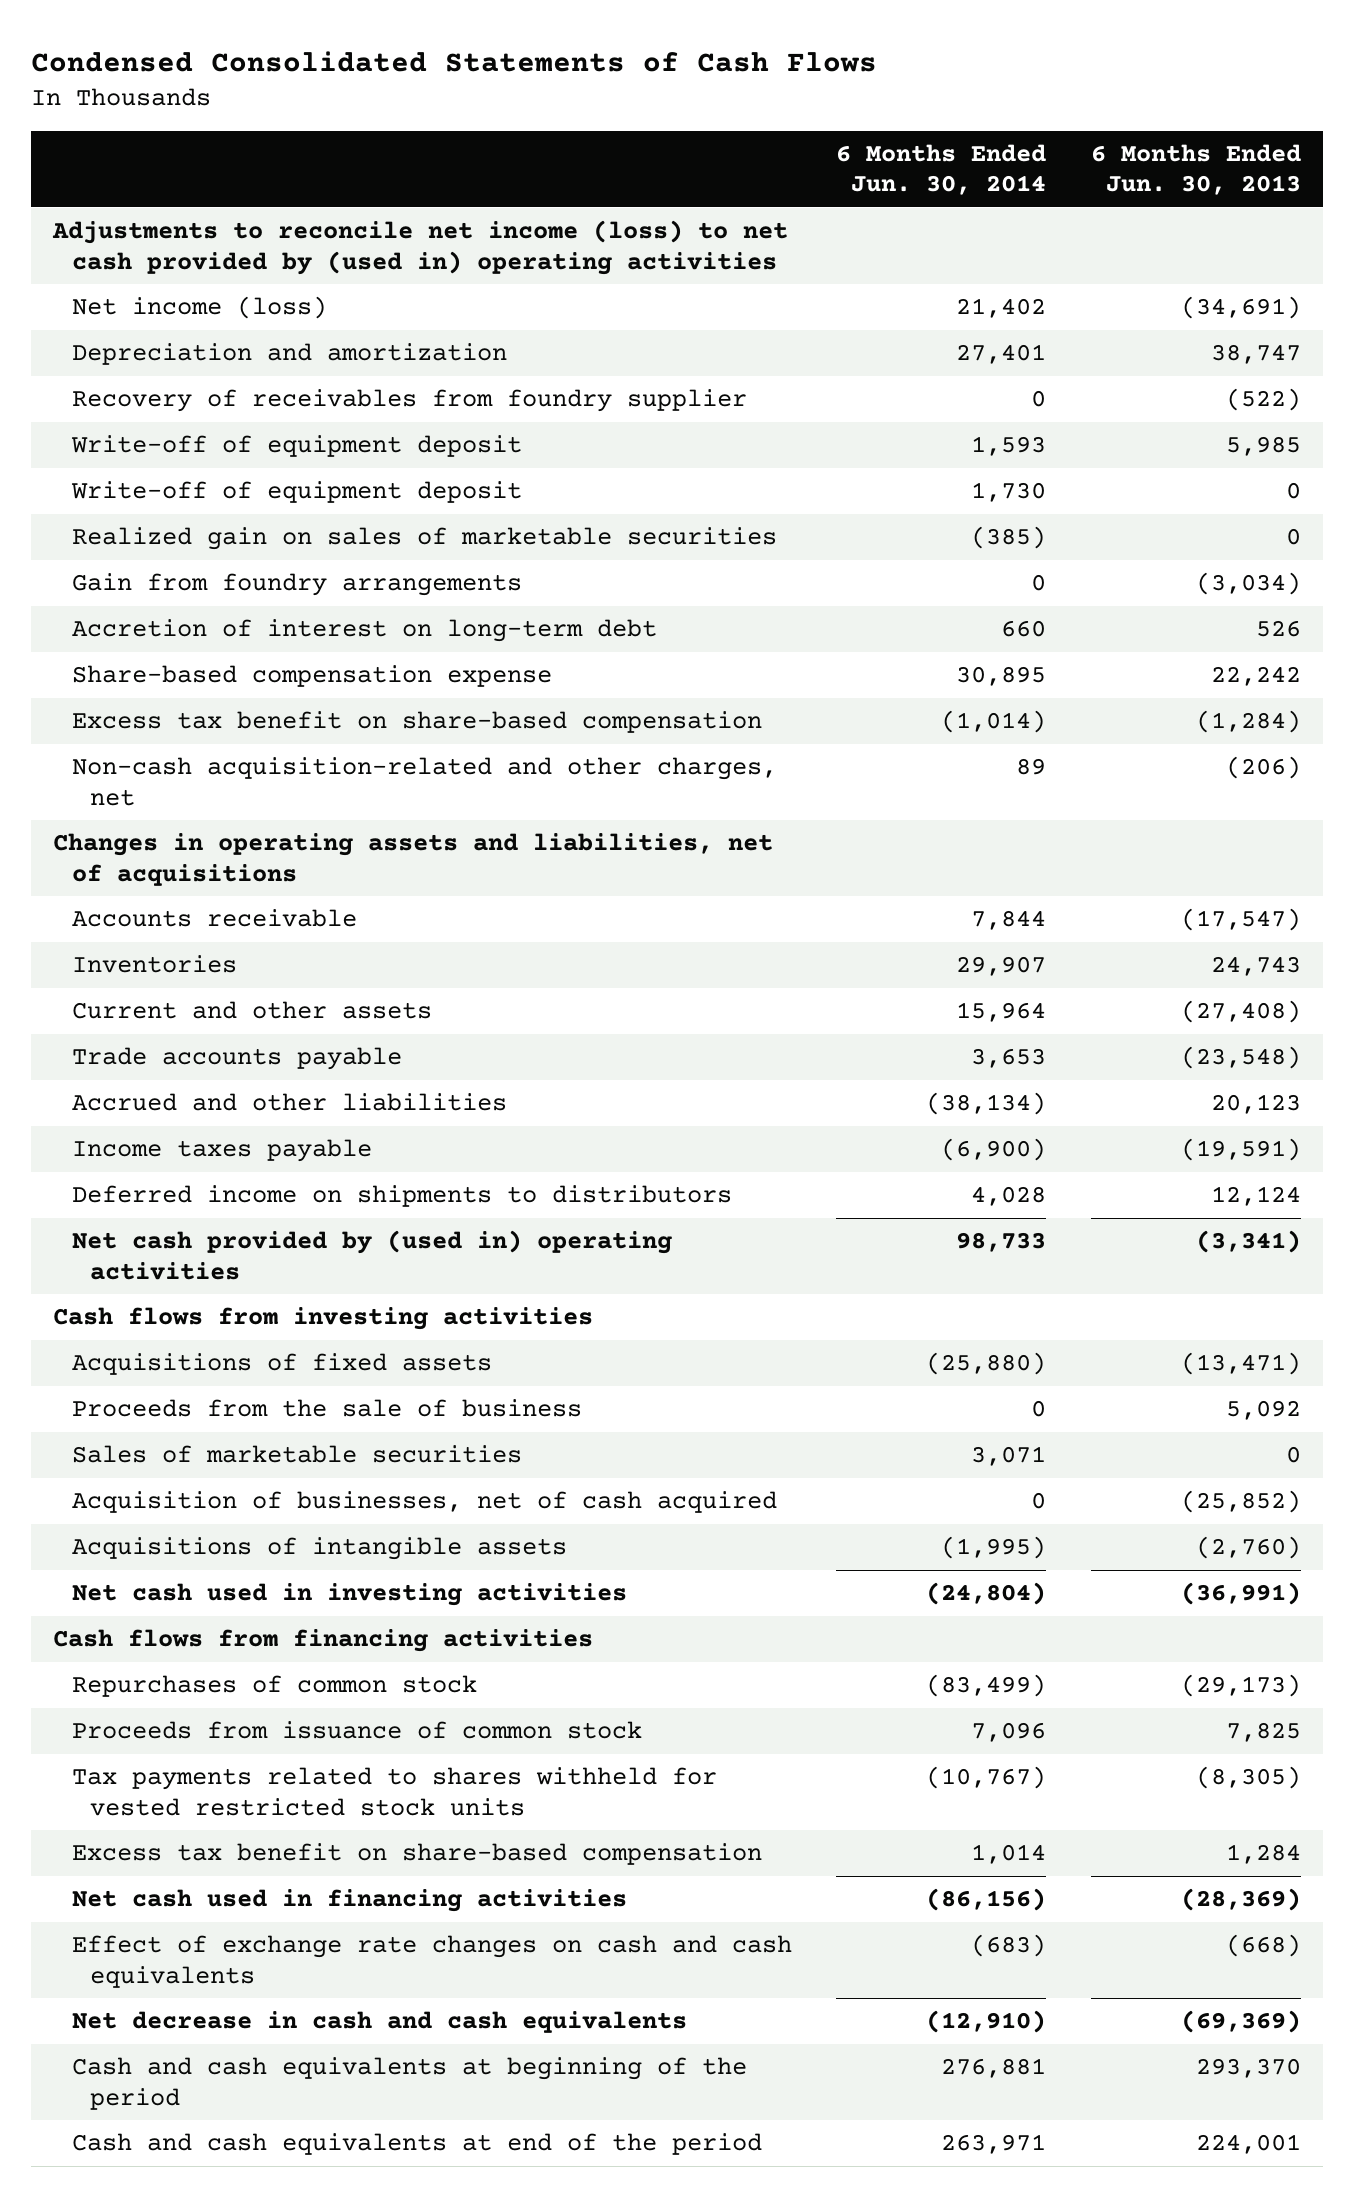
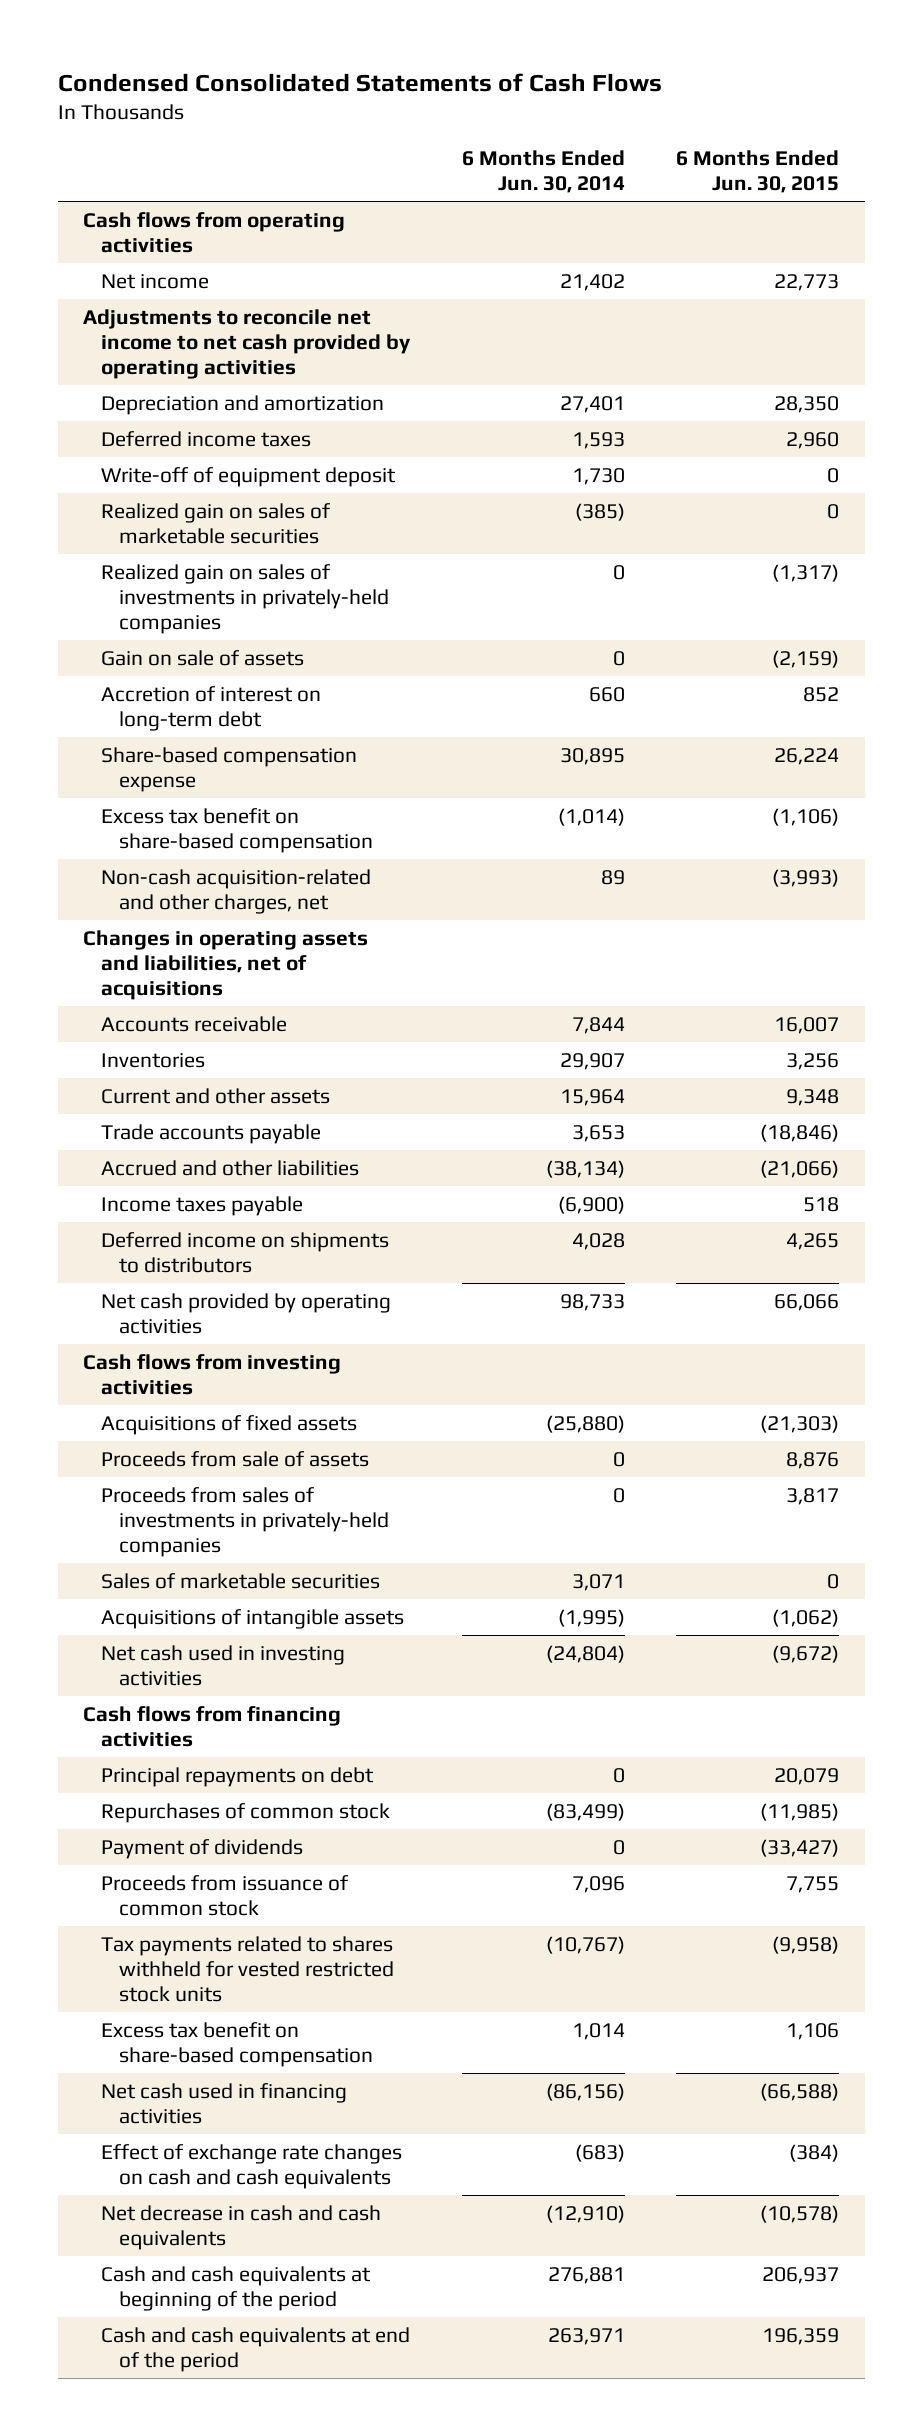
- | 6 Months Ended Jun. 30, 2014 | 6 Months Ended Jun. 30, 2013
+ | 6 Months Ended Jun. 30, 2014 | 6 Months Ended Jun. 30, 2015
- Adjustments to reconcile net income (loss) to net cash provided by (used in) operating activities
- Net income (loss) | 21,402 | (34,691)
+ Cash flows from operating activities
+ Net income | 21,402 | 22,773
+ Adjustments to reconcile net income to net cash provided by operating activities
- Recovery of receivables from foundry supplier | 0 | (522)
- Write-off of equipment deposit | 1,593 | 5,985
+ Deferred income taxes | 1,593 | 2,960
- Gain from foundry arrangements | 0 | (3,034)
+ Realized gain on sales of investments in privately-held companies | 0 | (1,317)
+ Gain on sale of assets | 0 | (2,159)
- Net cash provided by (used in) operating activities | 98,733 | (3,341)
+ Net cash provided by operating activities | 98,733 | 66,066
- Proceeds from the sale of business | 0 | 5,092
+ Proceeds from sale of assets | 0 | 8,876
+ Proceeds from sales of investments in privately-held companies | 0 | 3,817
- Acquisition of businesses, net of cash acquired | 0 | (25,852)
+ Principal repayments on debt | 0 | 20,079
+ Payment of dividends | 0 | (33,427)

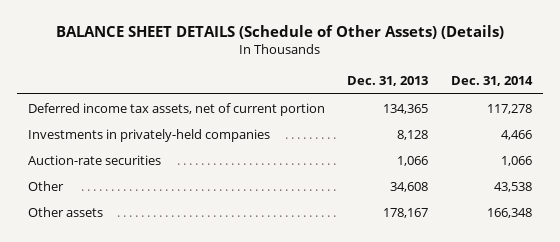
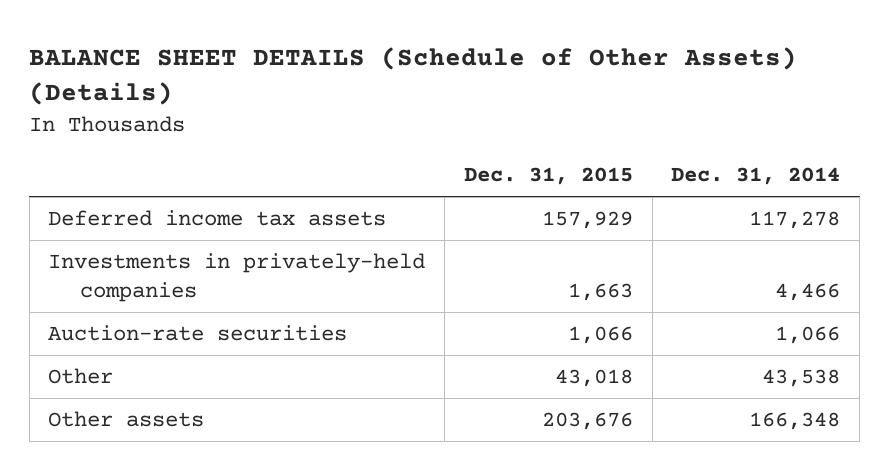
- | Dec. 31, 2013 | Dec. 31, 2014
+ | Dec. 31, 2015 | Dec. 31, 2014
- Deferred income tax assets, net of current portion | 134,365 | 117,278
+ Deferred income tax assets | 157,929 | 117,278

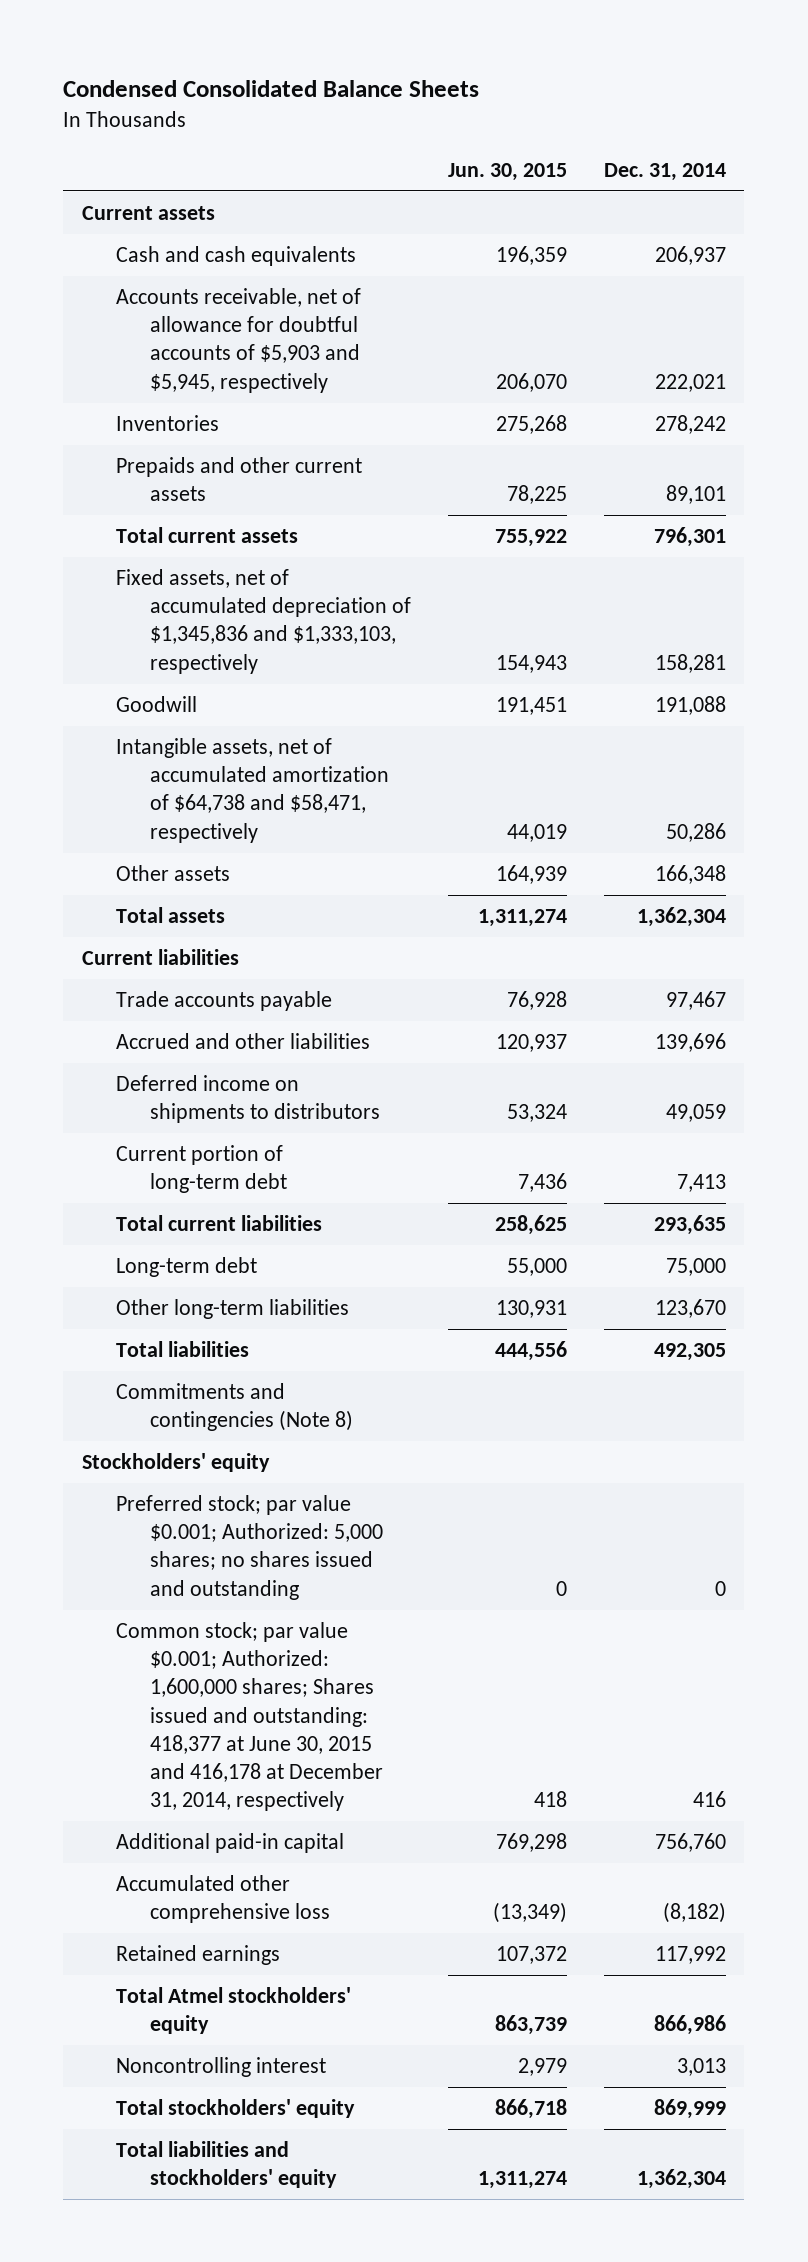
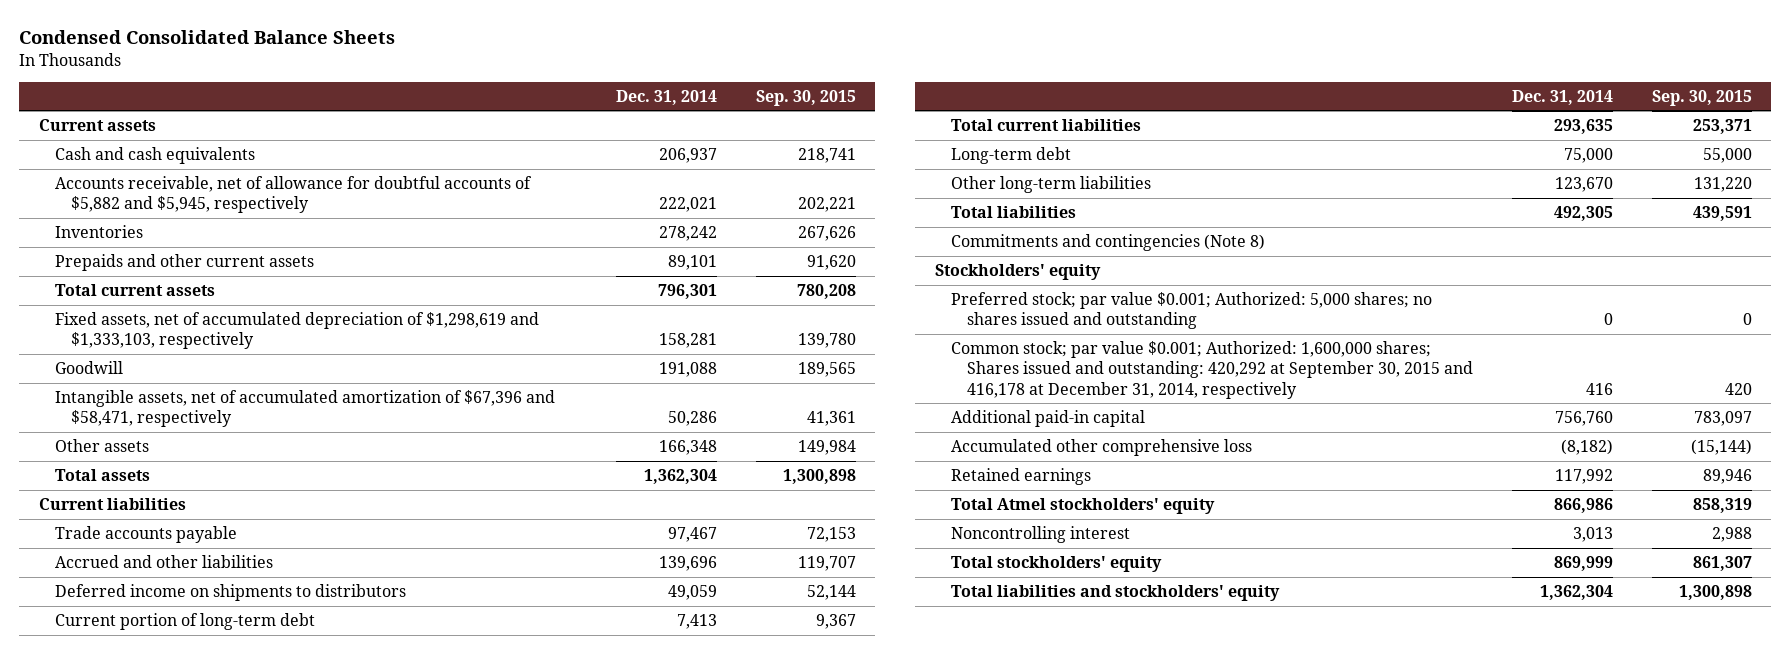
- | Jun. 30, 2015 | Dec. 31, 2014
+ | Dec. 31, 2014 | Sep. 30, 2015
- Accounts receivable, net of allowance for doubtful accounts of $5,903 and $5,945, respectively | 206,070 | 222,021
+ Accounts receivable, net of allowance for doubtful accounts of $5,882 and $5,945, respectively | 222,021 | 202,221
- Fixed assets, net of accumulated depreciation of $1,345,836 and $1,333,103, respectively | 154,943 | 158,281
+ Fixed assets, net of accumulated depreciation of $1,298,619 and $1,333,103, respectively | 158,281 | 139,780
- Intangible assets, net of accumulated amortization of $64,738 and $58,471, respectively | 44,019 | 50,286
+ Intangible assets, net of accumulated amortization of $67,396 and $58,471, respectively | 50,286 | 41,361
- Common stock; par value $0.001; Authorized: 1,600,000 shares; Shares issued and outstanding: 418,377 at June 30, 2015 and 416,178 at December 31, 2014, respectively | 418 | 416
+ Common stock; par value $0.001; Authorized: 1,600,000 shares; Shares issued and outstanding: 420,292 at September 30, 2015 and 416,178 at December 31, 2014, respectively | 416 | 420

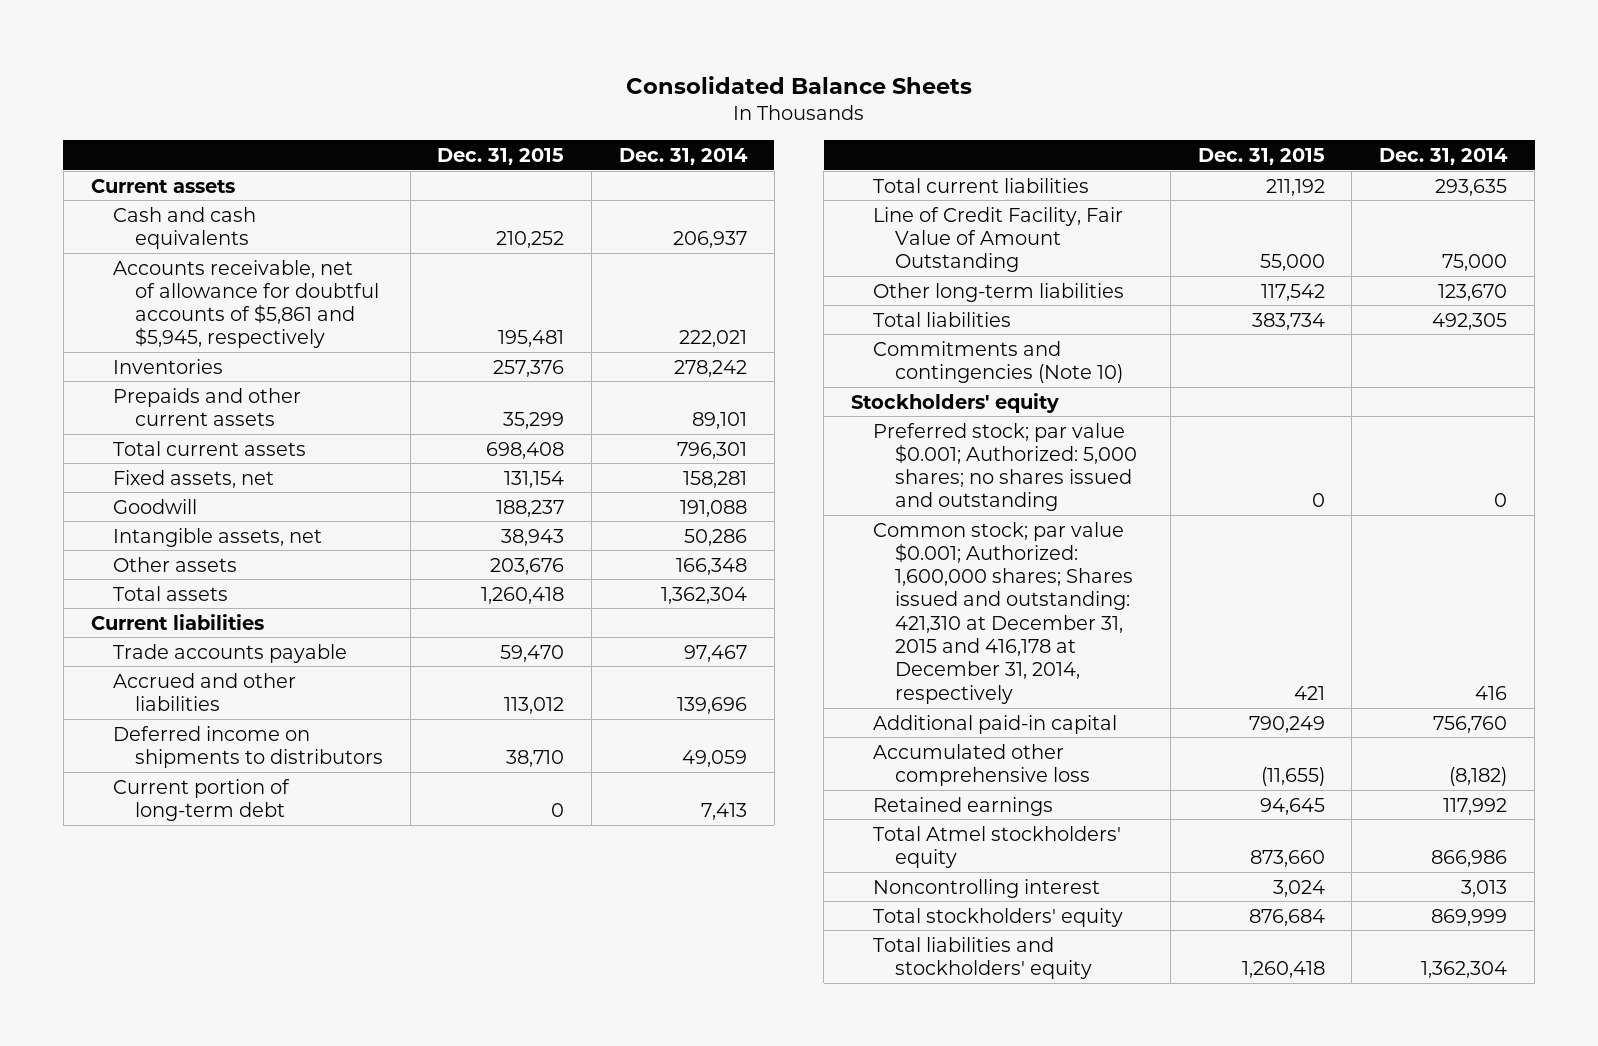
- Condensed Consolidated Balance Sheets
+ Consolidated Balance Sheets
- | Dec. 31, 2014 | Sep. 30, 2015
+ | Dec. 31, 2015 | Dec. 31, 2014
- Accounts receivable, net of allowance for doubtful accounts of $5,882 and $5,945, respectively | 222,021 | 202,221
+ Accounts receivable, net of allowance for doubtful accounts of $5,861 and $5,945, respectively | 195,481 | 222,021
- Fixed assets, net of accumulated depreciation of $1,298,619 and $1,333,103, respectively | 158,281 | 139,780
+ Fixed assets, net | 131,154 | 158,281
- Intangible assets, net of accumulated amortization of $67,396 and $58,471, respectively | 50,286 | 41,361
+ Intangible assets, net | 38,943 | 50,286
- Long-term debt | 75,000 | 55,000
+ Line of Credit Facility, Fair Value of Amount Outstanding | 55,000 | 75,000
- Commitments and contingencies (Note 8)
+ Commitments and contingencies (Note 10)
- Common stock; par value $0.001; Authorized: 1,600,000 shares; Shares issued and outstanding: 420,292 at September 30, 2015 and 416,178 at December 31, 2014, respectively | 416 | 420
+ Common stock; par value $0.001; Authorized: 1,600,000 shares; Shares issued and outstanding: 421,310 at December 31, 2015 and 416,178 at December 31, 2014, respectively | 421 | 416

